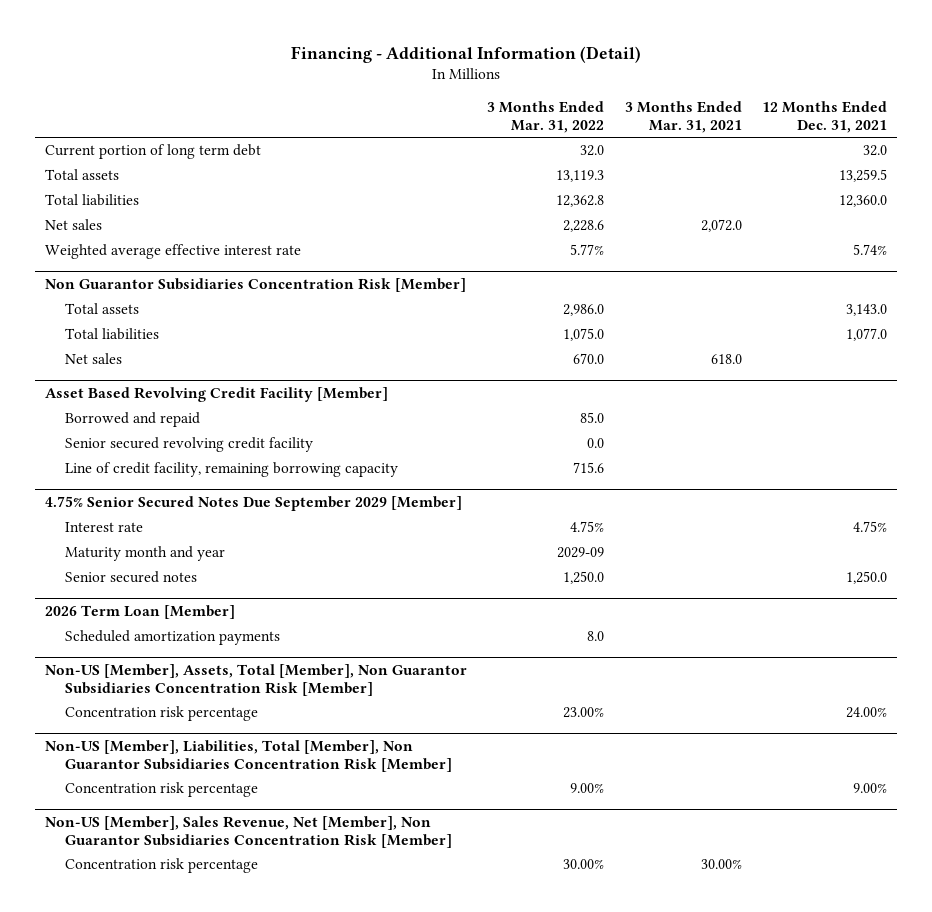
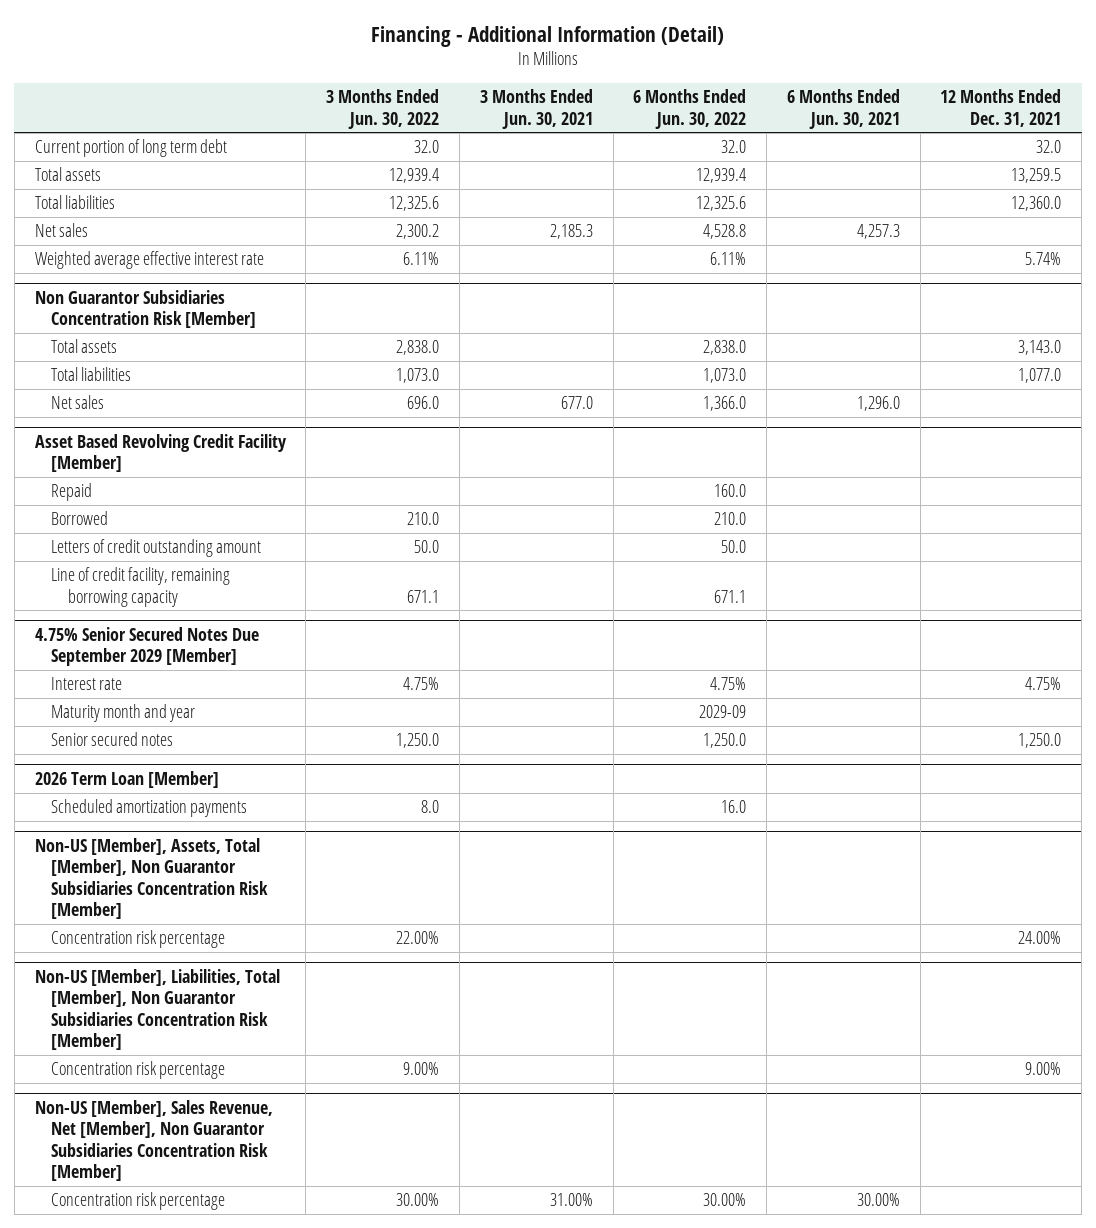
- | 3 Months Ended Mar. 31, 2022 | 3 Months Ended Mar. 31, 2021 | 12 Months Ended Dec. 31, 2021
+ | 3 Months Ended Jun. 30, 2022 | 3 Months Ended Jun. 30, 2021 | 6 Months Ended Jun. 30, 2022 | 6 Months Ended Jun. 30, 2021 | 12 Months Ended Dec. 31, 2021
@ Asset Based Revolving Credit Facility [Member]
- Borrowed and repaid | 85.0 | |
- Senior secured revolving credit facility | 0.0 | |
+ Repaid | | | 160.0 | |
+ Borrowed | 210.0 | | 210.0 | |
+ Letters of credit outstanding amount | 50.0 | | 50.0 | |

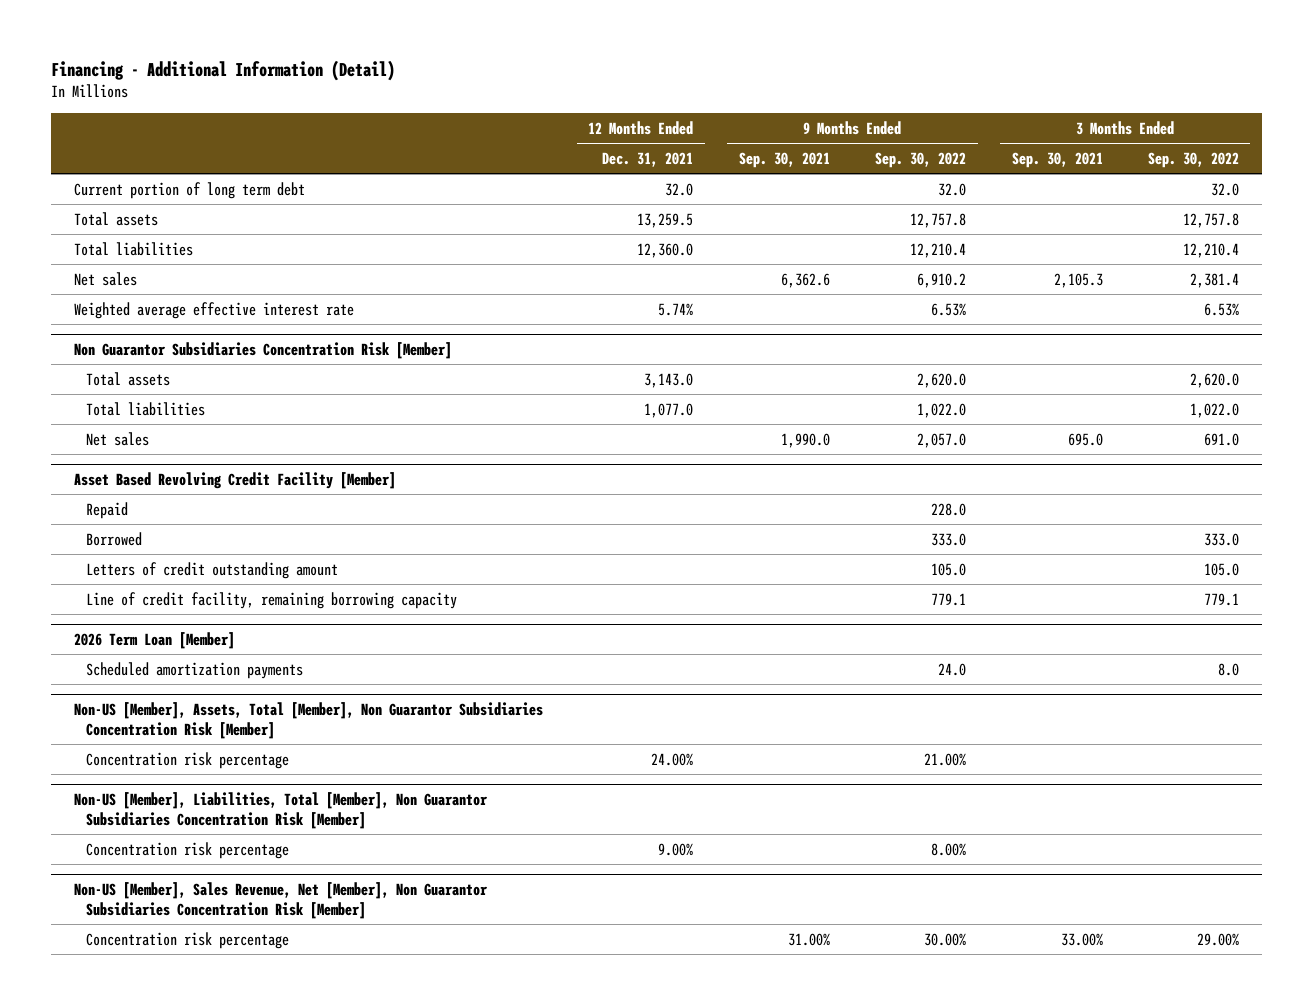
- | 3 Months Ended Jun. 30, 2022 | 3 Months Ended Jun. 30, 2021 | 6 Months Ended Jun. 30, 2022 | 6 Months Ended Jun. 30, 2021 | 12 Months Ended Dec. 31, 2021
+ | 12 Months Ended Dec. 31, 2021 | 9 Months Ended Sep. 30, 2021 | 9 Months Ended Sep. 30, 2022 | 3 Months Ended Sep. 30, 2021 | 3 Months Ended Sep. 30, 2022
- 4.75% Senior Secured Notes Due September 2029 [Member]
- Interest rate | 4.75% | | 4.75% | | 4.75%
- Maturity month and year | | | 2029-09 | |
- Senior secured notes | 1,250.0 | | 1,250.0 | | 1,250.0

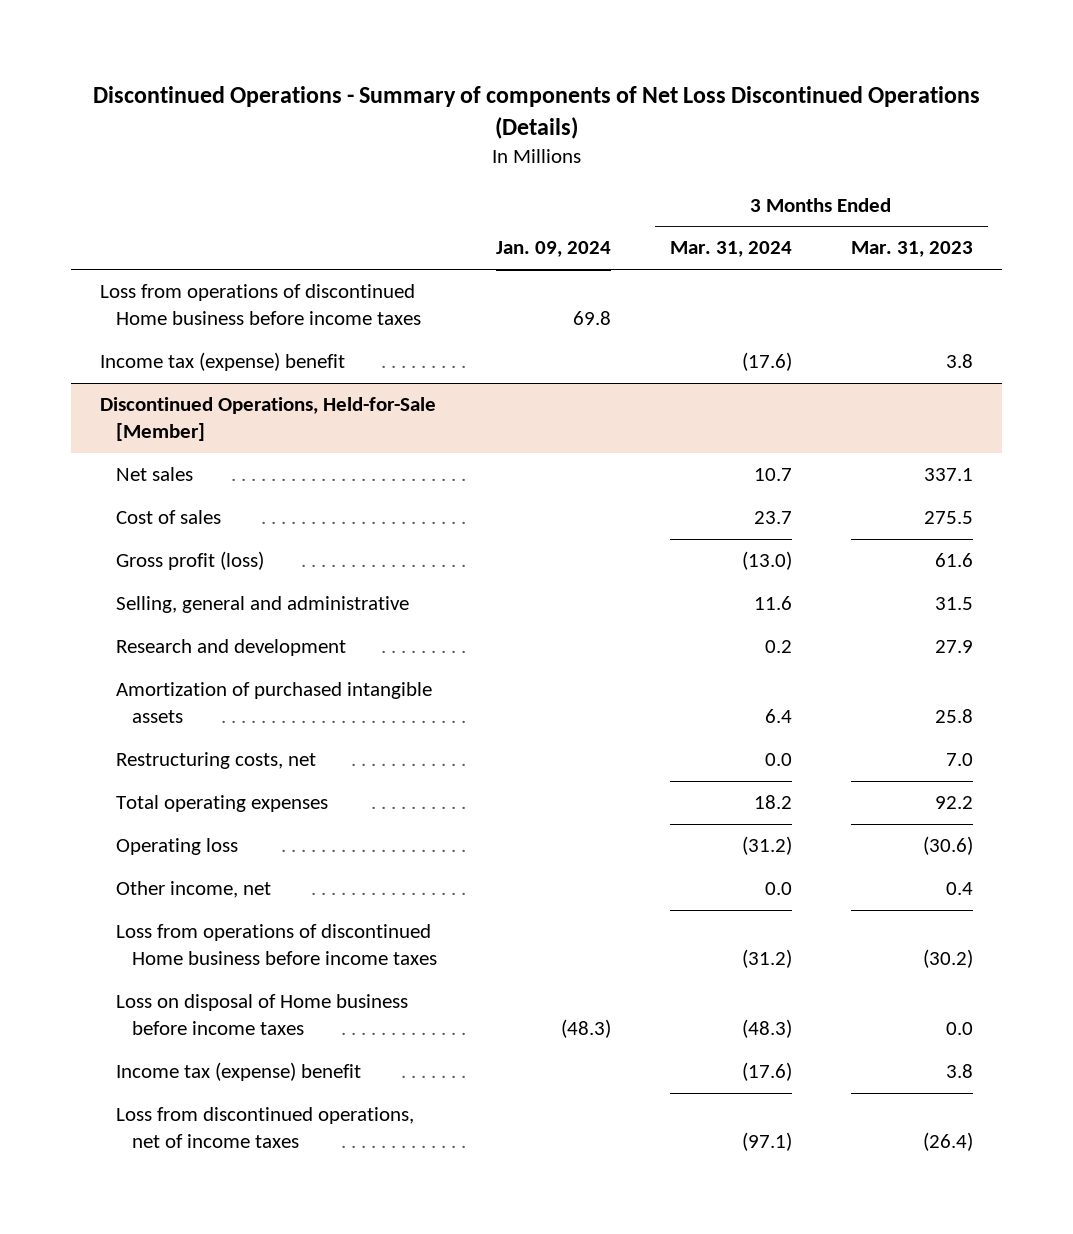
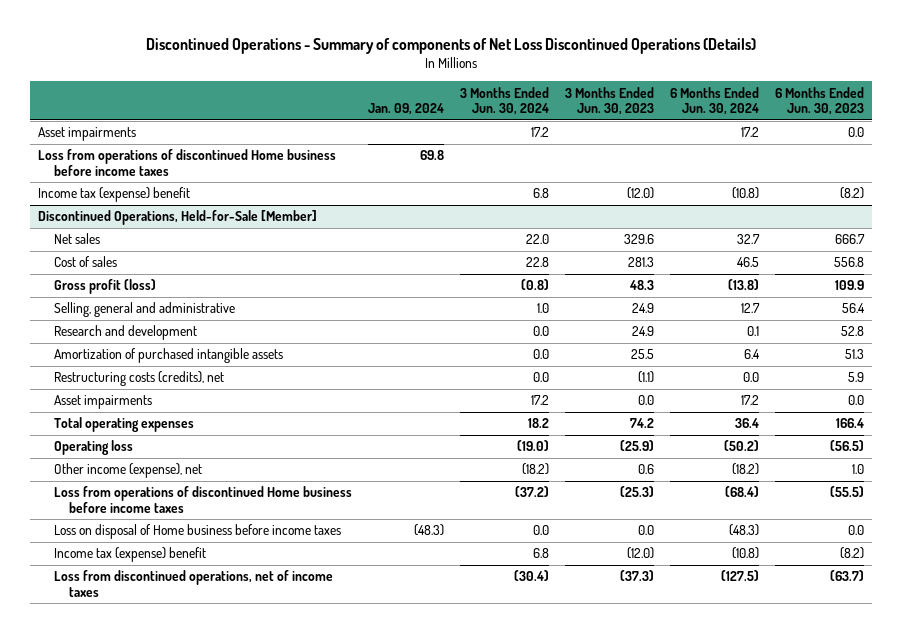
- | Jan. 09, 2024 | 3 Months Ended Mar. 31, 2024 | 3 Months Ended Mar. 31, 2023
+ | Jan. 09, 2024 | 3 Months Ended Jun. 30, 2024 | 3 Months Ended Jun. 30, 2023 | 6 Months Ended Jun. 30, 2024 | 6 Months Ended Jun. 30, 2023
+ Asset impairments | | 17.2 | | 17.2 | 0.0
@ Discontinued Operations, Held-for-Sale [Member]
- Restructuring costs, net | | 0.0 | 7.0
+ Restructuring costs (credits), net | | 0.0 | (1.1) | 0.0 | 5.9
+ Asset impairments | | 17.2 | 0.0 | 17.2 | 0.0
- Other income, net | | 0.0 | 0.4
+ Other income (expense), net | | (18.2) | 0.6 | (18.2) | 1.0

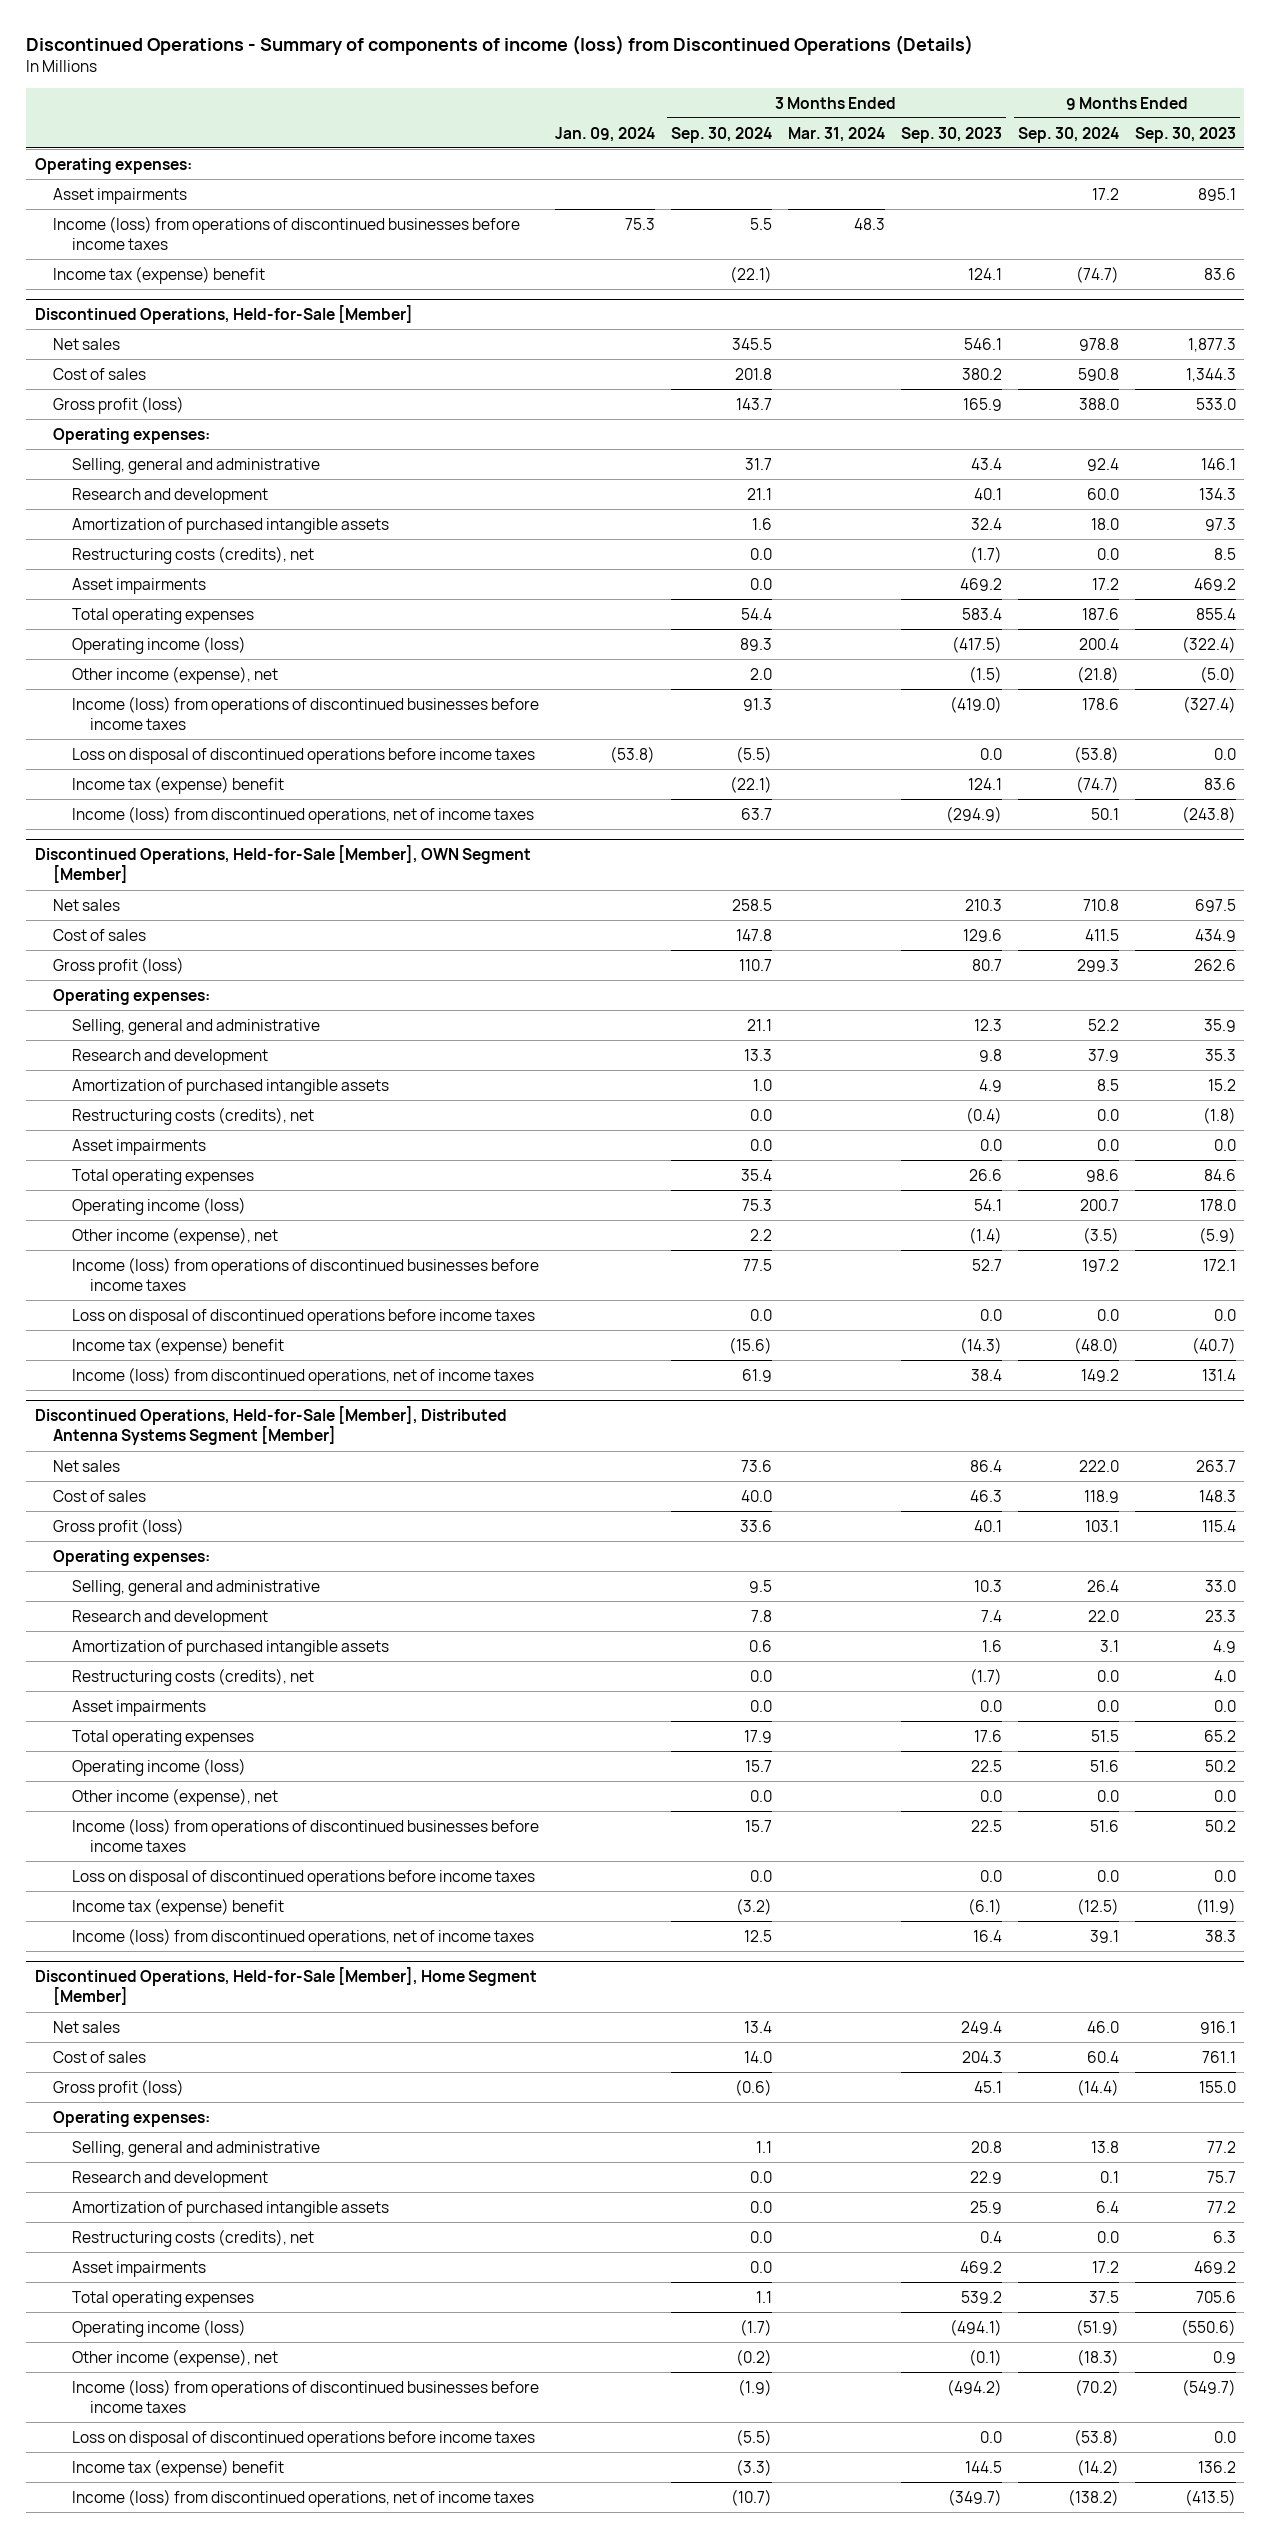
- Discontinued Operations - Summary of components of Net Loss Discontinued Operations (Details)
+ Discontinued Operations - Summary of components of income (loss) from Discontinued Operations (Details)
- | Jan. 09, 2024 | 3 Months Ended Jun. 30, 2024 | 3 Months Ended Jun. 30, 2023 | 6 Months Ended Jun. 30, 2024 | 6 Months Ended Jun. 30, 2023
+ | Jan. 09, 2024 | 3 Months Ended Sep. 30, 2024 | 3 Months Ended Mar. 31, 2024 | 3 Months Ended Sep. 30, 2023 | 9 Months Ended Sep. 30, 2024 | 9 Months Ended Sep. 30, 2023
+ Operating expenses:
- Loss from operations of discontinued Home business before income taxes | 69.8 | | | |
+ Income (loss) from operations of discontinued businesses before income taxes | 75.3 | 5.5 | 48.3 | | |
@ Discontinued Operations, Held-for-Sale [Member]
+ Operating expenses:
- Operating loss | | (19.0) | (25.9) | (50.2) | (56.5)
+ Operating income (loss) | | 89.3 | | (417.5) | 200.4 | (322.4)
- Loss from operations of discontinued Home business before income taxes | | (37.2) | (25.3) | (68.4) | (55.5)
- Loss on disposal of Home business before income taxes | (48.3) | 0.0 | 0.0 | (48.3) | 0.0
+ Income (loss) from operations of discontinued businesses before income taxes | | 91.3 | | (419.0) | 178.6 | (327.4)
+ Loss on disposal of discontinued operations before income taxes | (53.8) | (5.5) | | 0.0 | (53.8) | 0.0
- Loss from discontinued operations, net of income taxes | | (30.4) | (37.3) | (127.5) | (63.7)
+ Income (loss) from discontinued operations, net of income taxes | | 63.7 | | (294.9) | 50.1 | (243.8)
+ Discontinued Operations, Held-for-Sale [Member], OWN Segment [Member]
+ Net sales | | 258.5 | | 210.3 | 710.8 | 697.5
+ Cost of sales | | 147.8 | | 129.6 | 411.5 | 434.9
+ Gross profit (loss) | | 110.7 | | 80.7 | 299.3 | 262.6
+ Operating expenses:
+ Selling, general and administrative | | 21.1 | | 12.3 | 52.2 | 35.9
+ Research and development | | 13.3 | | 9.8 | 37.9 | 35.3
+ Amortization of purchased intangible assets | | 1.0 | | 4.9 | 8.5 | 15.2
+ Restructuring costs (credits), net | | 0.0 | | (0.4) | 0.0 | (1.8)
+ Asset impairments | | 0.0 | | 0.0 | 0.0 | 0.0
+ Total operating expenses | | 35.4 | | 26.6 | 98.6 | 84.6
+ Operating income (loss) | | 75.3 | | 54.1 | 200.7 | 178.0
+ Other income (expense), net | | 2.2 | | (1.4) | (3.5) | (5.9)
+ Income (loss) from operations of discontinued businesses before income taxes | | 77.5 | | 52.7 | 197.2 | 172.1
+ Loss on disposal of discontinued operations before income taxes | | 0.0 | | 0.0 | 0.0 | 0.0
+ Income tax (expense) benefit | | (15.6) | | (14.3) | (48.0) | (40.7)
+ Income (loss) from discontinued operations, net of income taxes | | 61.9 | | 38.4 | 149.2 | 131.4
+ Discontinued Operations, Held-for-Sale [Member], Distributed Antenna Systems Segment [Member]
+ Net sales | | 73.6 | | 86.4 | 222.0 | 263.7
+ Cost of sales | | 40.0 | | 46.3 | 118.9 | 148.3
+ Gross profit (loss) | | 33.6 | | 40.1 | 103.1 | 115.4
+ Operating expenses:
+ Selling, general and administrative | | 9.5 | | 10.3 | 26.4 | 33.0
+ Research and development | | 7.8 | | 7.4 | 22.0 | 23.3
+ Amortization of purchased intangible assets | | 0.6 | | 1.6 | 3.1 | 4.9
+ Restructuring costs (credits), net | | 0.0 | | (1.7) | 0.0 | 4.0
+ Asset impairments | | 0.0 | | 0.0 | 0.0 | 0.0
+ Total operating expenses | | 17.9 | | 17.6 | 51.5 | 65.2
+ Operating income (loss) | | 15.7 | | 22.5 | 51.6 | 50.2
+ Other income (expense), net | | 0.0 | | 0.0 | 0.0 | 0.0
+ Income (loss) from operations of discontinued businesses before income taxes | | 15.7 | | 22.5 | 51.6 | 50.2
+ Loss on disposal of discontinued operations before income taxes | | 0.0 | | 0.0 | 0.0 | 0.0
+ Income tax (expense) benefit | | (3.2) | | (6.1) | (12.5) | (11.9)
+ Income (loss) from discontinued operations, net of income taxes | | 12.5 | | 16.4 | 39.1 | 38.3
+ Discontinued Operations, Held-for-Sale [Member], Home Segment [Member]
+ Net sales | | 13.4 | | 249.4 | 46.0 | 916.1
+ Cost of sales | | 14.0 | | 204.3 | 60.4 | 761.1
+ Gross profit (loss) | | (0.6) | | 45.1 | (14.4) | 155.0
+ Operating expenses:
+ Selling, general and administrative | | 1.1 | | 20.8 | 13.8 | 77.2
+ Research and development | | 0.0 | | 22.9 | 0.1 | 75.7
+ Amortization of purchased intangible assets | | 0.0 | | 25.9 | 6.4 | 77.2
+ Restructuring costs (credits), net | | 0.0 | | 0.4 | 0.0 | 6.3
+ Asset impairments | | 0.0 | | 469.2 | 17.2 | 469.2
+ Total operating expenses | | 1.1 | | 539.2 | 37.5 | 705.6
+ Operating income (loss) | | (1.7) | | (494.1) | (51.9) | (550.6)
+ Other income (expense), net | | (0.2) | | (0.1) | (18.3) | 0.9
+ Income (loss) from operations of discontinued businesses before income taxes | | (1.9) | | (494.2) | (70.2) | (549.7)
+ Loss on disposal of discontinued operations before income taxes | | (5.5) | | 0.0 | (53.8) | 0.0
+ Income tax (expense) benefit | | (3.3) | | 144.5 | (14.2) | 136.2
+ Income (loss) from discontinued operations, net of income taxes | | (10.7) | | (349.7) | (138.2) | (413.5)

